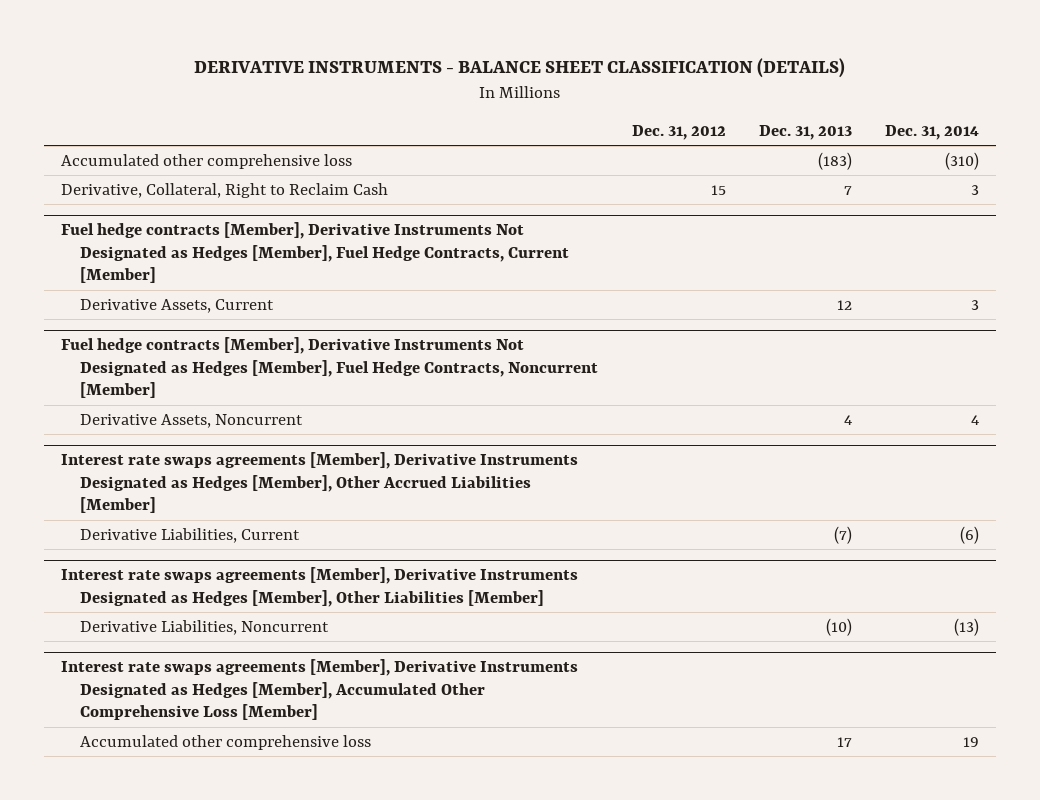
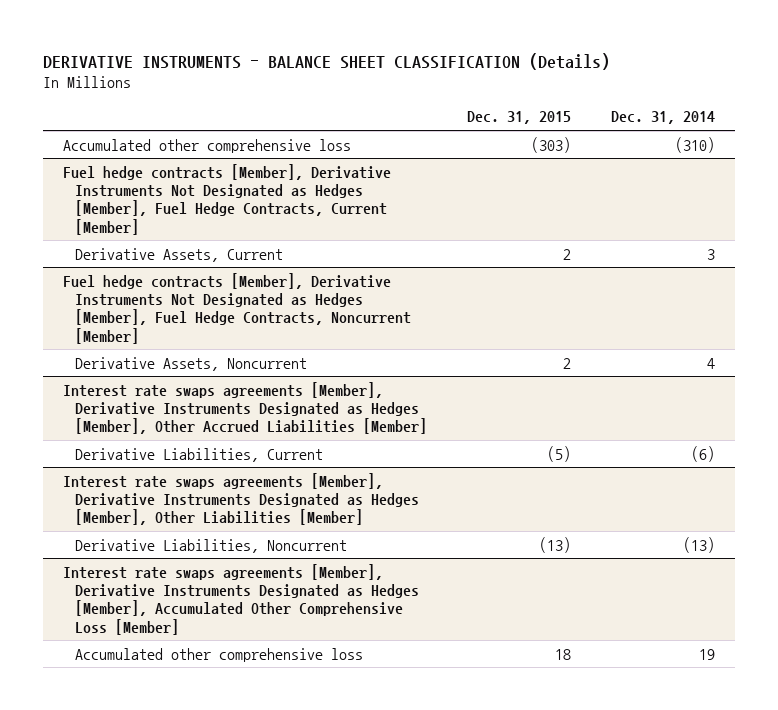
- DERIVATIVE INSTRUMENTS - BALANCE SHEET CLASSIFICATION (DETAILS)
+ DERIVATIVE INSTRUMENTS - BALANCE SHEET CLASSIFICATION (Details)
- | Dec. 31, 2012 | Dec. 31, 2013 | Dec. 31, 2014
+ | Dec. 31, 2015 | Dec. 31, 2014
- Derivative, Collateral, Right to Reclaim Cash | 15 | 7 | 3

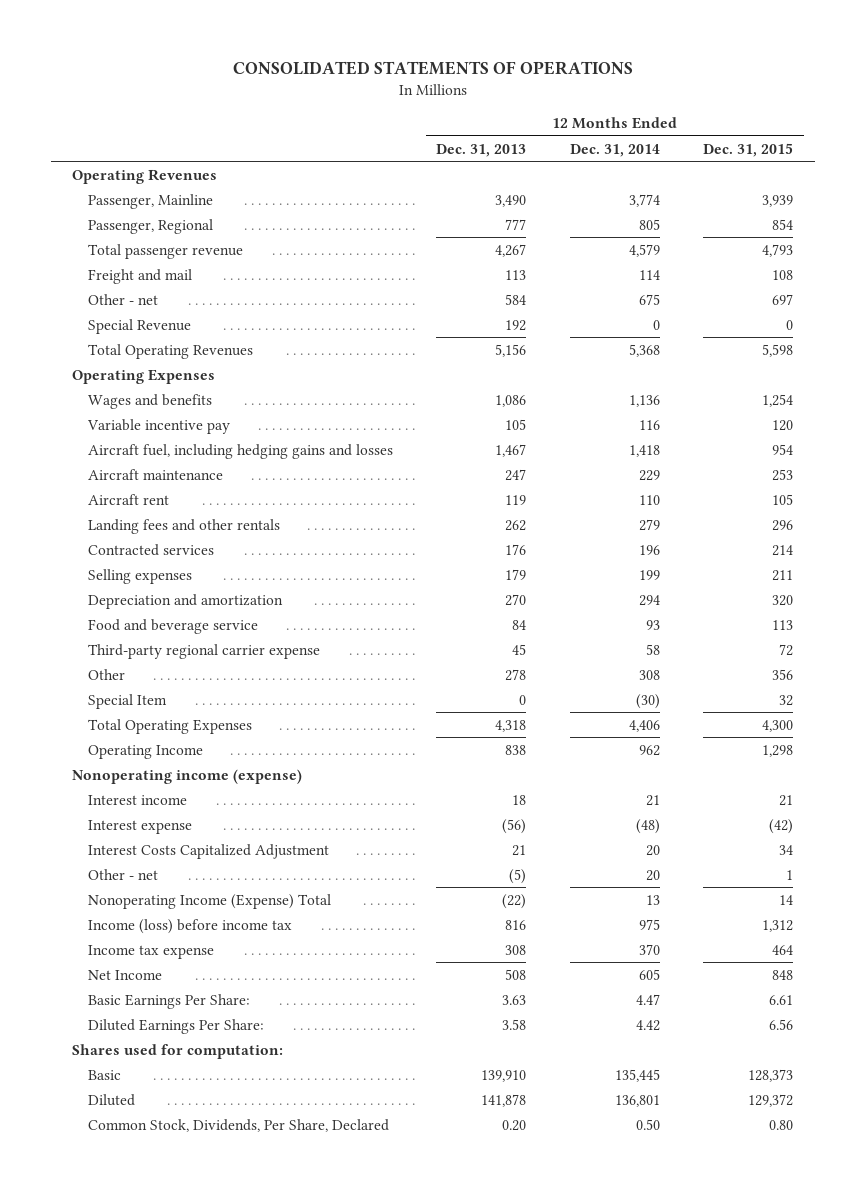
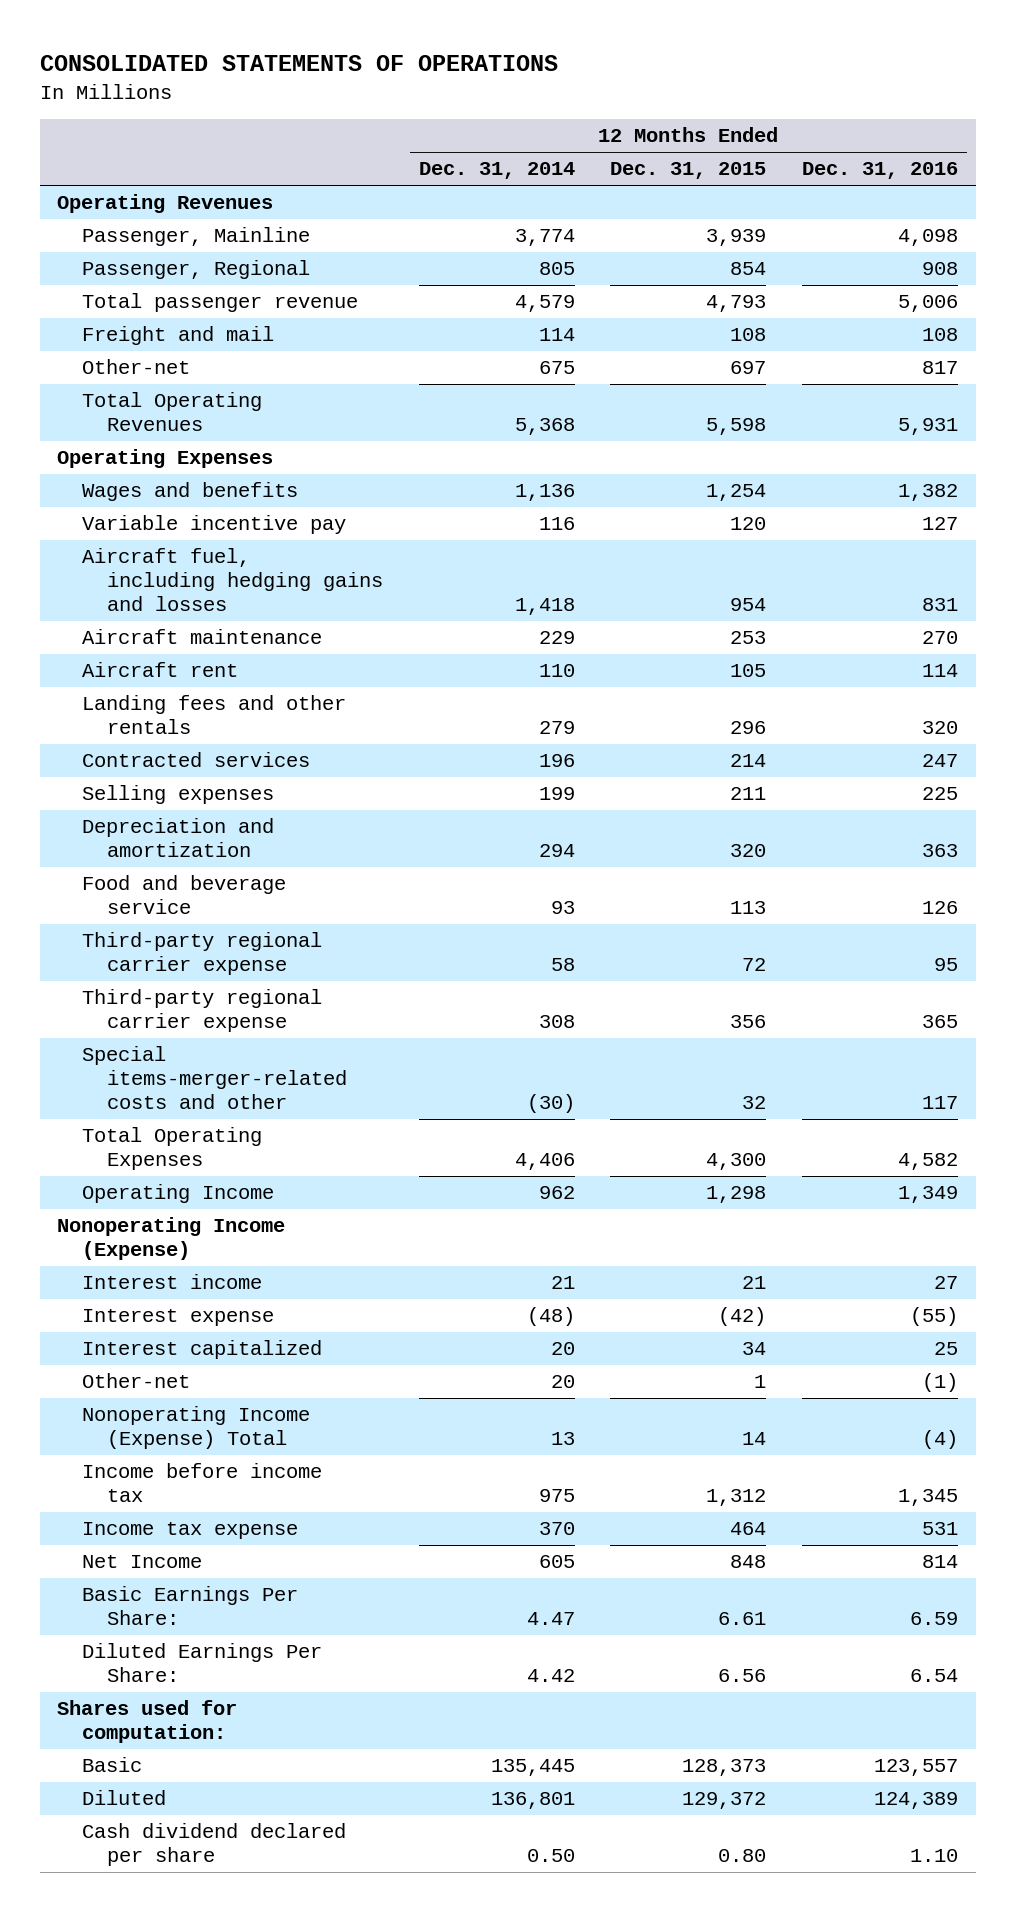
- | 12 Months Ended Dec. 31, 2013 | 12 Months Ended Dec. 31, 2014 | 12 Months Ended Dec. 31, 2015
+ | 12 Months Ended Dec. 31, 2014 | 12 Months Ended Dec. 31, 2015 | 12 Months Ended Dec. 31, 2016
- Other - net | 584 | 675 | 697
- Special Revenue | 192 | 0 | 0
+ Other-net | 675 | 697 | 817
- Other | 278 | 308 | 356
- Special Item | 0 | (30) | 32
+ Third-party regional carrier expense | 308 | 356 | 365
+ Special items-merger-related costs and other | (30) | 32 | 117
- Nonoperating income (expense)
+ Nonoperating Income (Expense)
- Interest Costs Capitalized Adjustment | 21 | 20 | 34
- Other - net | (5) | 20 | 1
+ Interest capitalized | 20 | 34 | 25
+ Other-net | 20 | 1 | (1)
- Income (loss) before income tax | 816 | 975 | 1,312
+ Income before income tax | 975 | 1,312 | 1,345
- Common Stock, Dividends, Per Share, Declared | 0.20 | 0.50 | 0.80
+ Cash dividend declared per share | 0.50 | 0.80 | 1.10

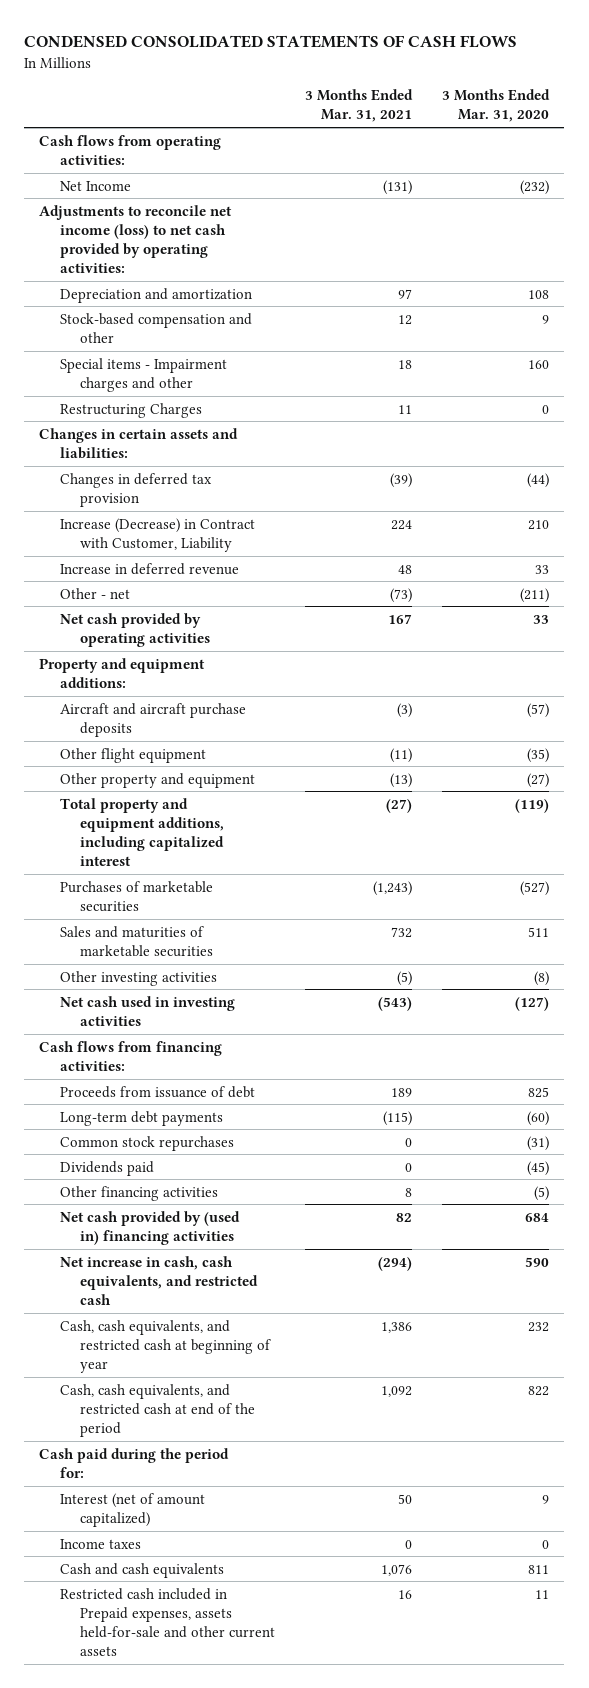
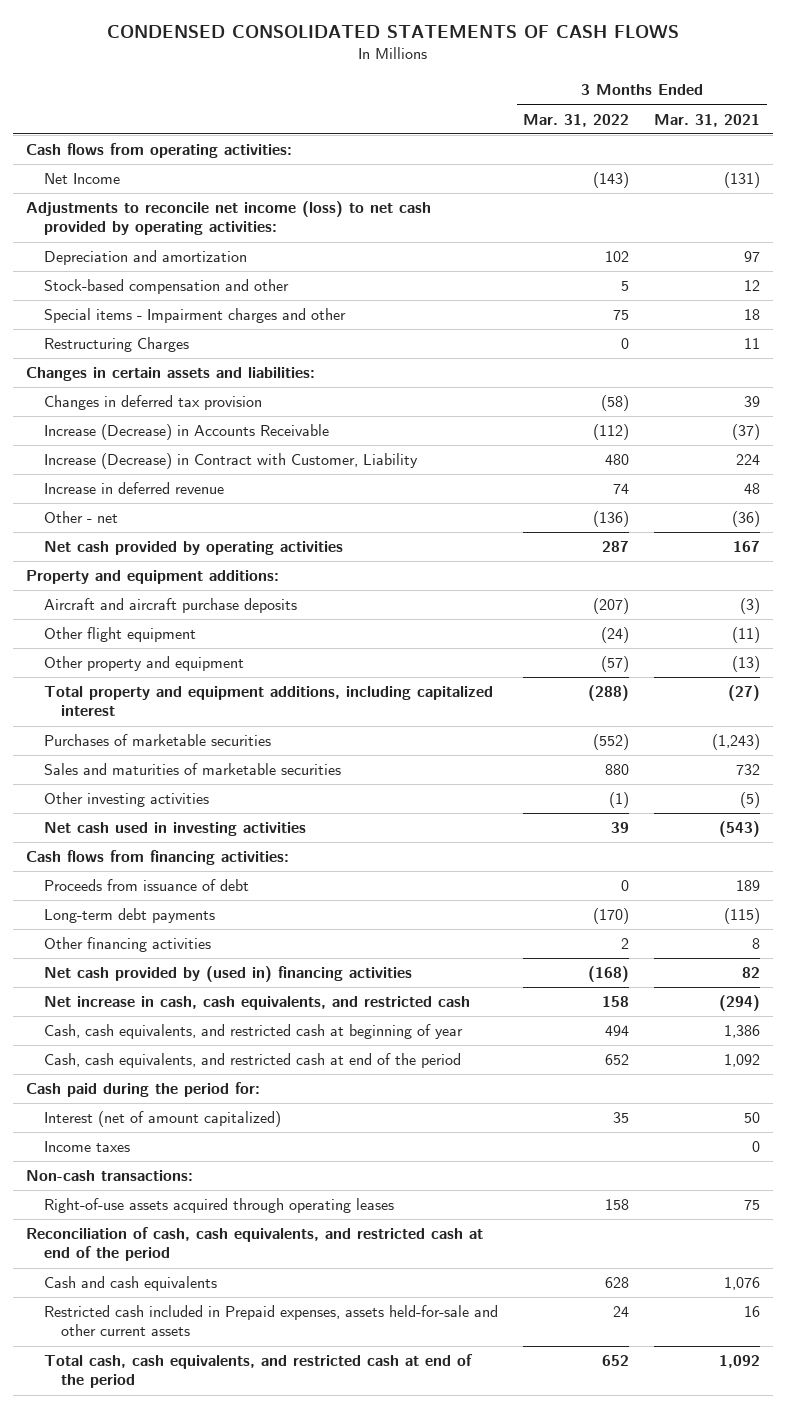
- | 3 Months Ended Mar. 31, 2021 | 3 Months Ended Mar. 31, 2020
+ | 3 Months Ended Mar. 31, 2022 | 3 Months Ended Mar. 31, 2021
- Changes in deferred tax provision | (39) | (44)
+ Changes in deferred tax provision | (58) | 39
+ Increase (Decrease) in Accounts Receivable | (112) | (37)
- Other - net | (73) | (211)
+ Other - net | (136) | (36)
- Common stock repurchases | 0 | (31)
- Dividends paid | 0 | (45)
+ Non-cash transactions:
+ Right-of-use assets acquired through operating leases | 158 | 75
+ Reconciliation of cash, cash equivalents, and restricted cash at end of the period
+ Total cash, cash equivalents, and restricted cash at end of the period | 652 | 1,092

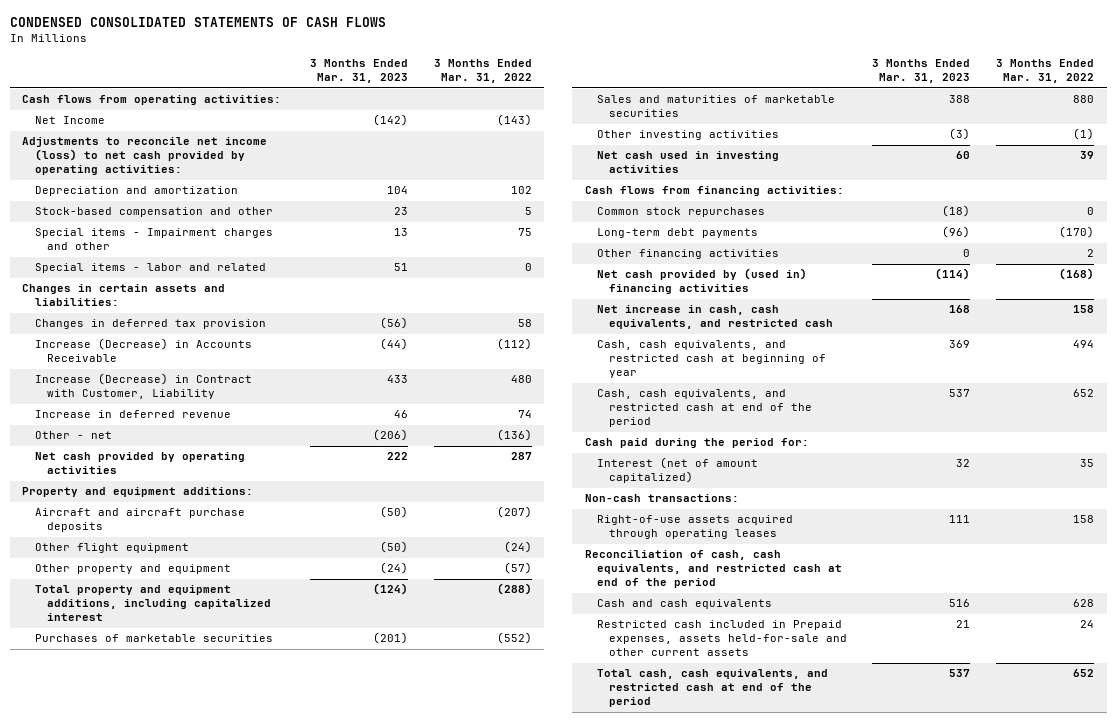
- | 3 Months Ended Mar. 31, 2022 | 3 Months Ended Mar. 31, 2021
+ | 3 Months Ended Mar. 31, 2023 | 3 Months Ended Mar. 31, 2022
- Restructuring Charges | 0 | 11
+ Special items - labor and related | 51 | 0
- Changes in deferred tax provision | (58) | 39
+ Changes in deferred tax provision | (56) | 58
- Proceeds from issuance of debt | 0 | 189
+ Common stock repurchases | (18) | 0
- Income taxes | | 0

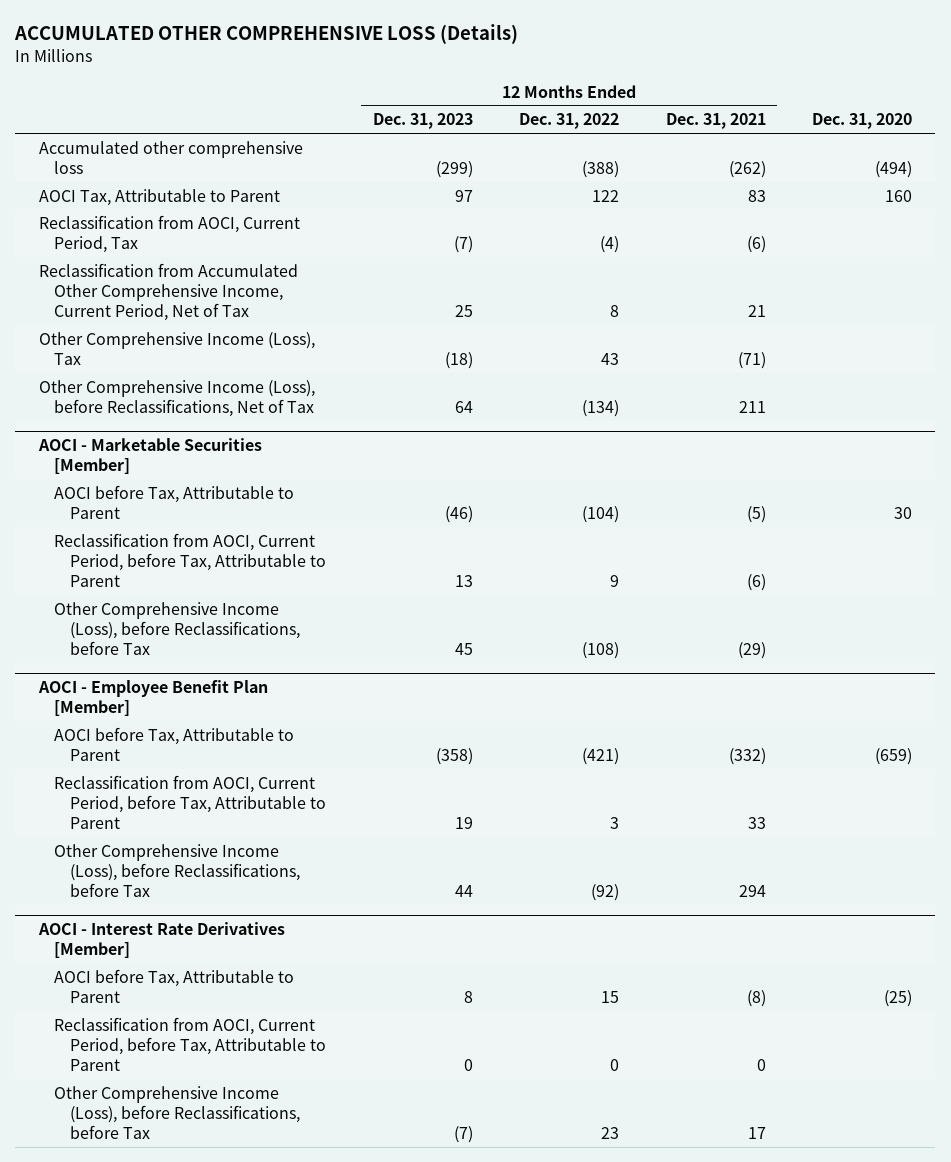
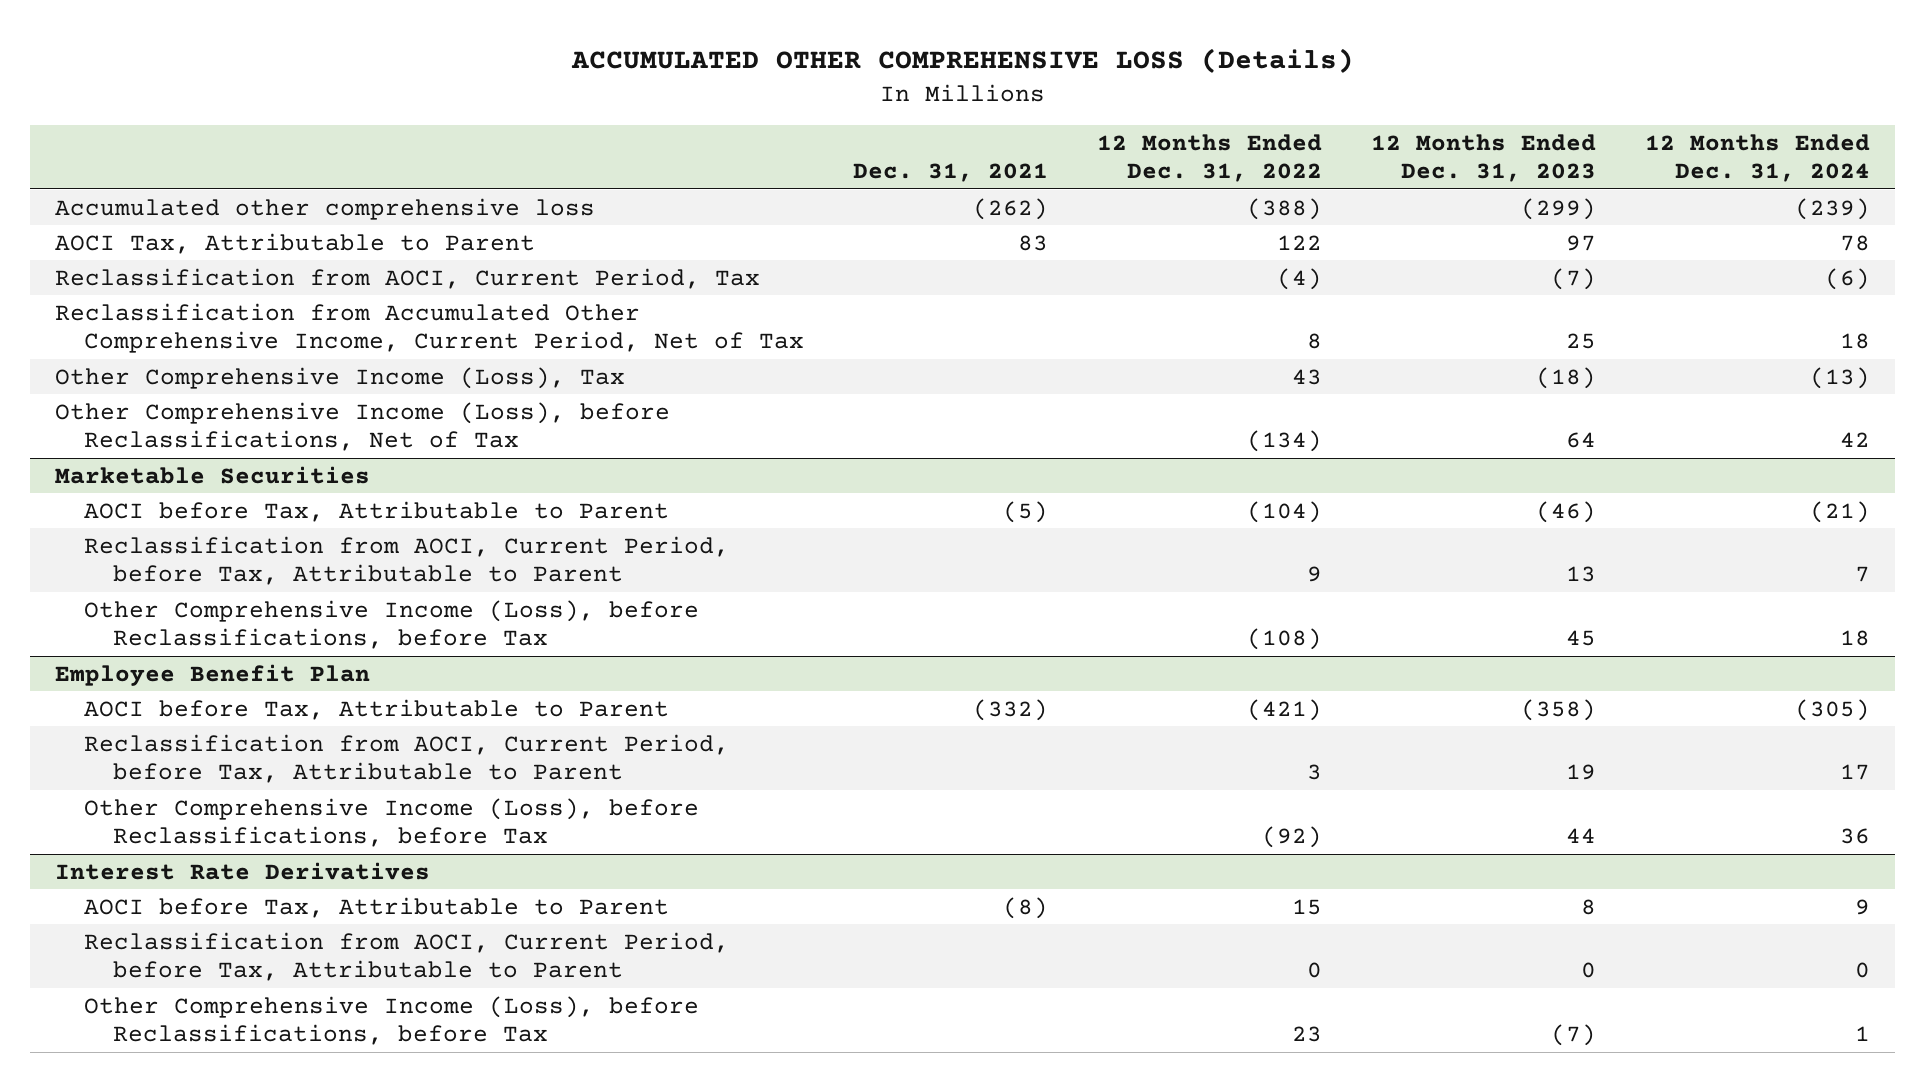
- | 12 Months Ended Dec. 31, 2023 | 12 Months Ended Dec. 31, 2022 | 12 Months Ended Dec. 31, 2021 | Dec. 31, 2020
+ | Dec. 31, 2021 | 12 Months Ended Dec. 31, 2022 | 12 Months Ended Dec. 31, 2023 | 12 Months Ended Dec. 31, 2024
- AOCI - Marketable Securities [Member]
+ Marketable Securities
- AOCI - Employee Benefit Plan [Member]
+ Employee Benefit Plan
- AOCI - Interest Rate Derivatives [Member]
+ Interest Rate Derivatives

